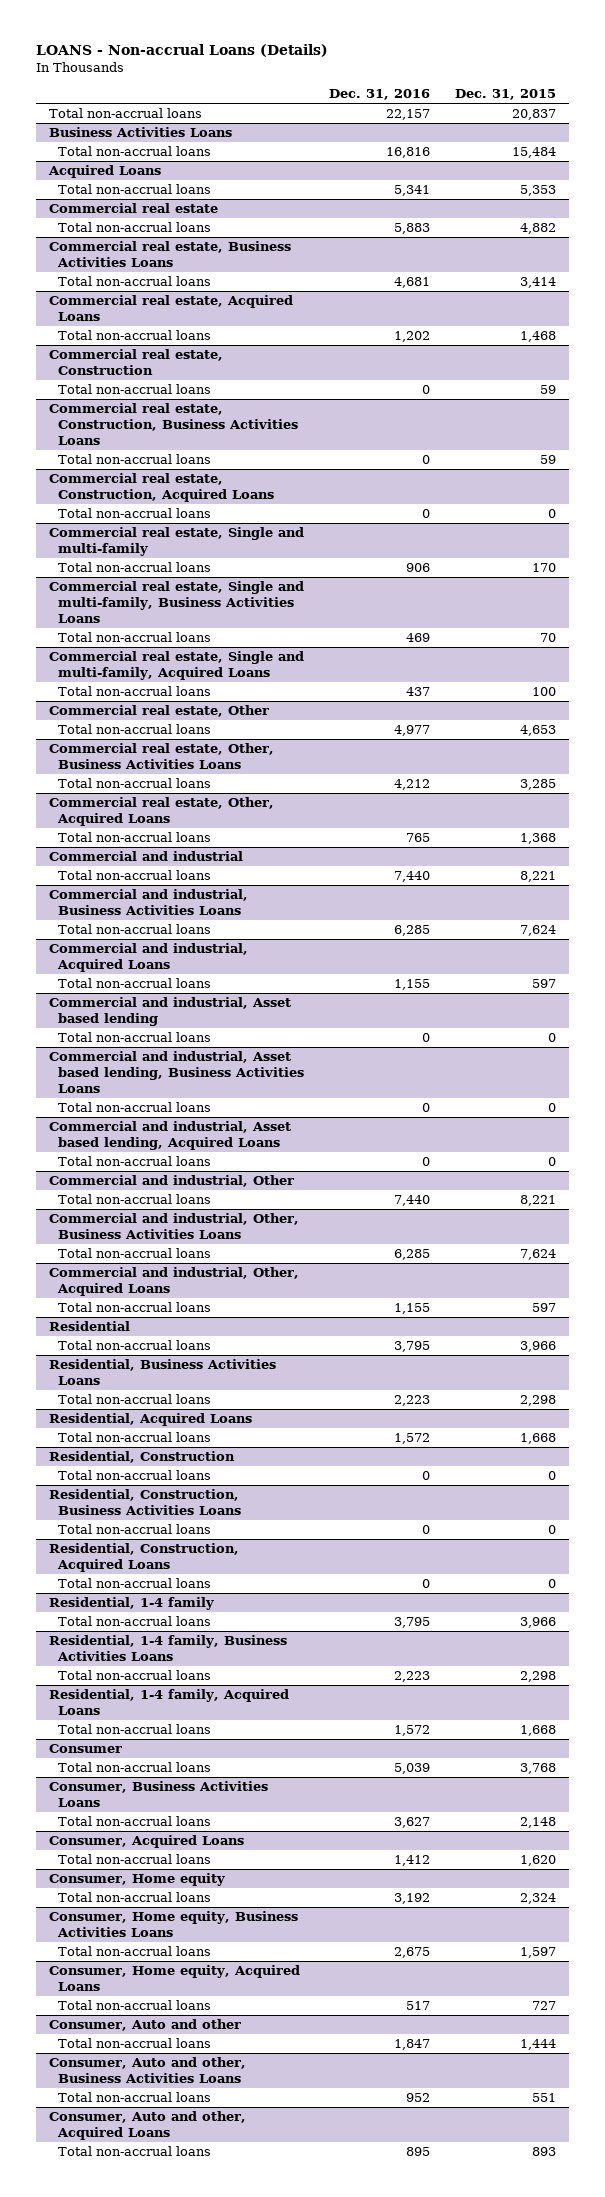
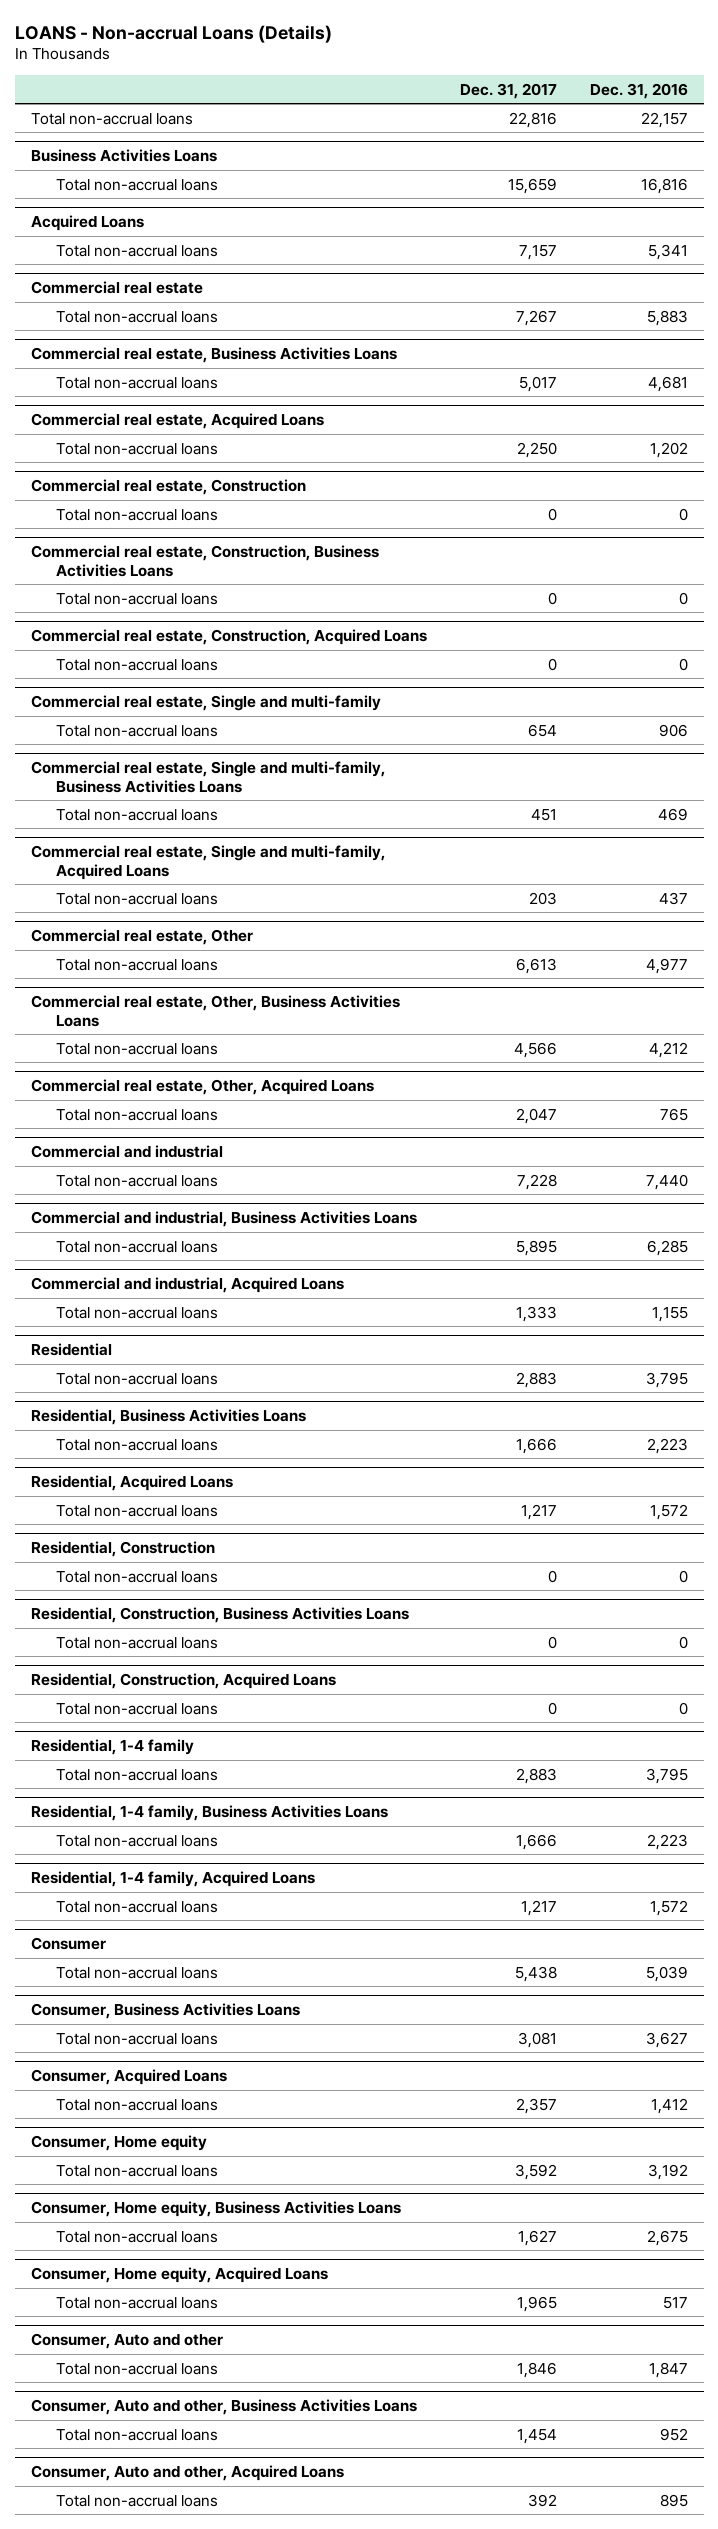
- | Dec. 31, 2016 | Dec. 31, 2015
+ | Dec. 31, 2017 | Dec. 31, 2016
- Commercial and industrial, Asset based lending
- Total non-accrual loans | 0 | 0
- Commercial and industrial, Asset based lending, Business Activities Loans
- Total non-accrual loans | 0 | 0
- Commercial and industrial, Asset based lending, Acquired Loans
- Total non-accrual loans | 0 | 0
- Commercial and industrial, Other
- Total non-accrual loans | 7,440 | 8,221
- Commercial and industrial, Other, Business Activities Loans
- Total non-accrual loans | 6,285 | 7,624
- Commercial and industrial, Other, Acquired Loans
- Total non-accrual loans | 1,155 | 597

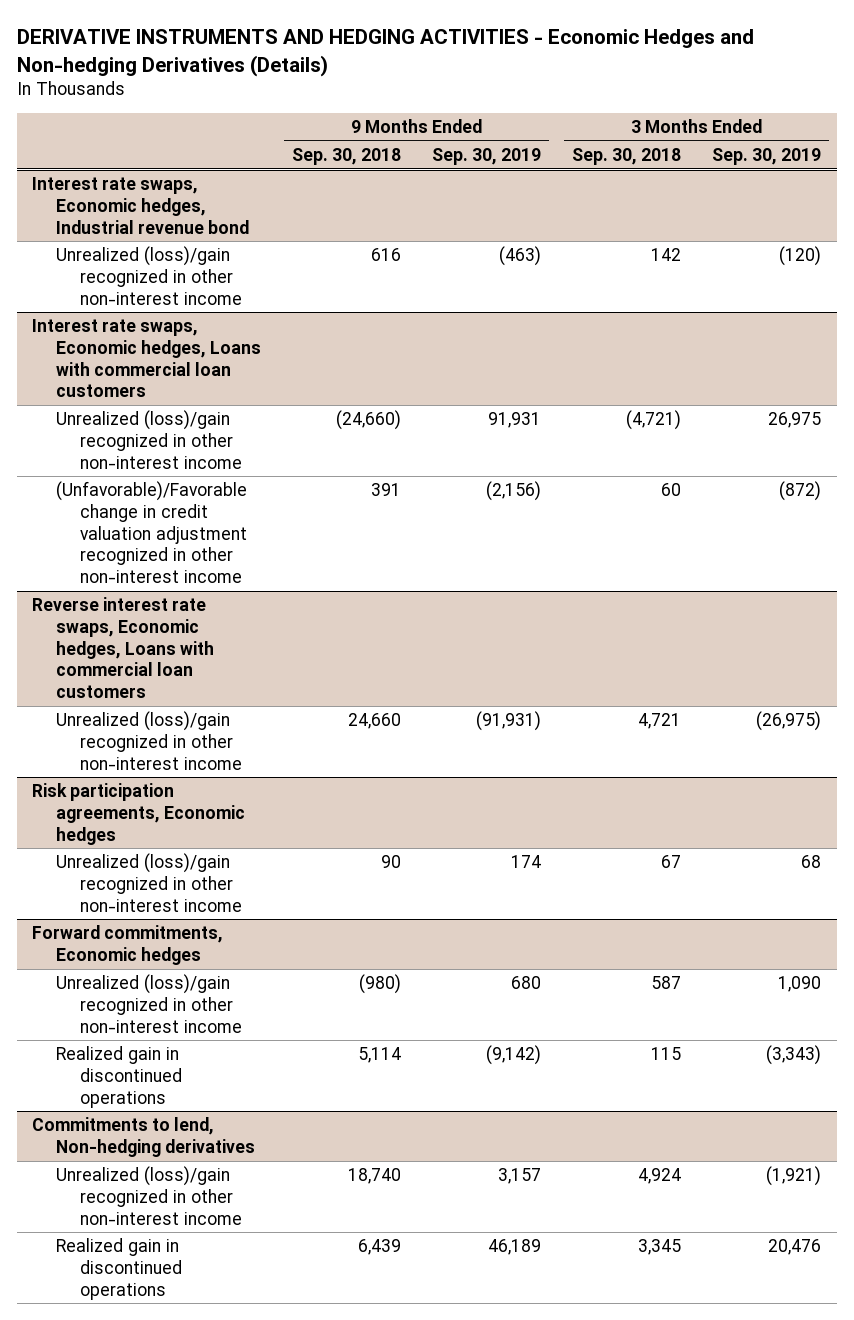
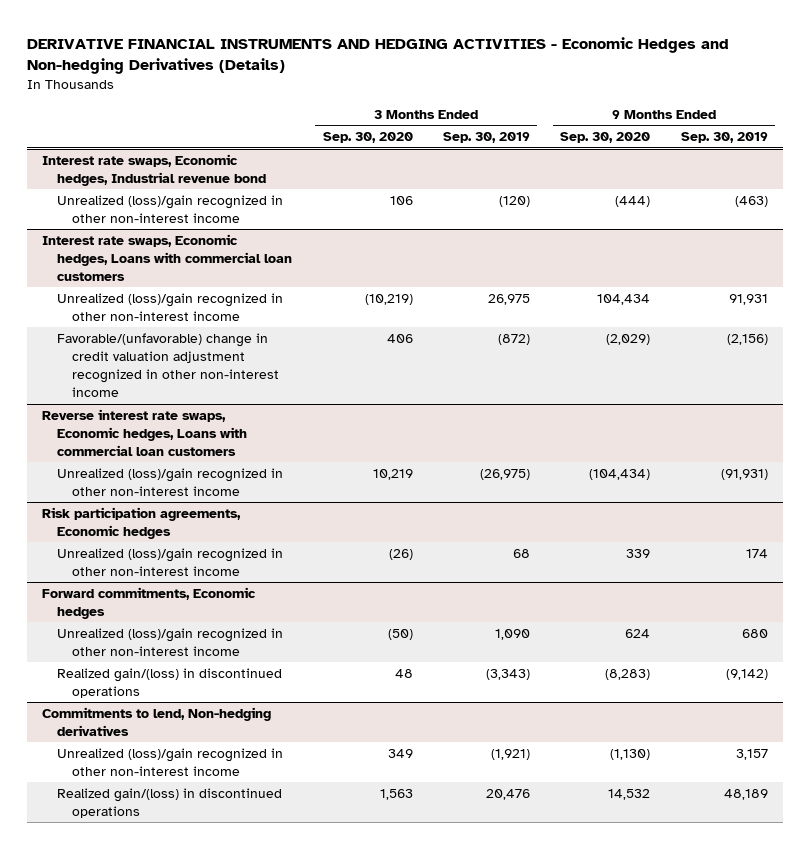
- DERIVATIVE INSTRUMENTS AND HEDGING ACTIVITIES - Economic Hedges and Non-hedging Derivatives (Details)
+ DERIVATIVE FINANCIAL INSTRUMENTS AND HEDGING ACTIVITIES - Economic Hedges and Non-hedging Derivatives (Details)
- | 9 Months Ended Sep. 30, 2018 | 9 Months Ended Sep. 30, 2019 | 3 Months Ended Sep. 30, 2018 | 3 Months Ended Sep. 30, 2019
+ | 3 Months Ended Sep. 30, 2020 | 3 Months Ended Sep. 30, 2019 | 9 Months Ended Sep. 30, 2020 | 9 Months Ended Sep. 30, 2019
@ Interest rate swaps, Economic hedges, Loans with commercial loan customers
- (Unfavorable)/Favorable change in credit valuation adjustment recognized in other non-interest income | 391 | (2,156) | 60 | (872)
+ Favorable/(unfavorable) change in credit valuation adjustment recognized in other non-interest income | 406 | (872) | (2,029) | (2,156)
@ Forward commitments, Economic hedges
- Realized gain in discontinued operations | 5,114 | (9,142) | 115 | (3,343)
+ Realized gain/(loss) in discontinued operations | 48 | (3,343) | (8,283) | (9,142)
@ Commitments to lend, Non-hedging derivatives
- Realized gain in discontinued operations | 6,439 | 46,189 | 3,345 | 20,476
+ Realized gain/(loss) in discontinued operations | 1,563 | 20,476 | 14,532 | 48,189

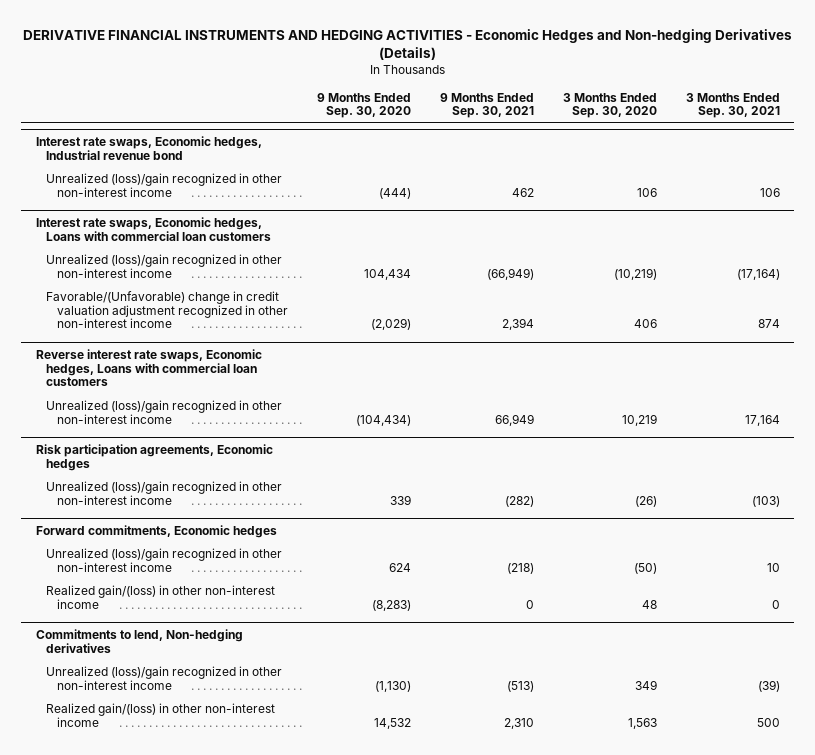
- | 3 Months Ended Sep. 30, 2020 | 3 Months Ended Sep. 30, 2019 | 9 Months Ended Sep. 30, 2020 | 9 Months Ended Sep. 30, 2019
+ | 9 Months Ended Sep. 30, 2020 | 9 Months Ended Sep. 30, 2021 | 3 Months Ended Sep. 30, 2020 | 3 Months Ended Sep. 30, 2021
@ Interest rate swaps, Economic hedges, Loans with commercial loan customers
- Favorable/(unfavorable) change in credit valuation adjustment recognized in other non-interest income | 406 | (872) | (2,029) | (2,156)
+ Favorable/(Unfavorable) change in credit valuation adjustment recognized in other non-interest income | (2,029) | 2,394 | 406 | 874
@ Forward commitments, Economic hedges
- Realized gain/(loss) in discontinued operations | 48 | (3,343) | (8,283) | (9,142)
+ Realized gain/(loss) in other non-interest income | (8,283) | 0 | 48 | 0
@ Commitments to lend, Non-hedging derivatives
- Realized gain/(loss) in discontinued operations | 1,563 | 20,476 | 14,532 | 48,189
+ Realized gain/(loss) in other non-interest income | 14,532 | 2,310 | 1,563 | 500

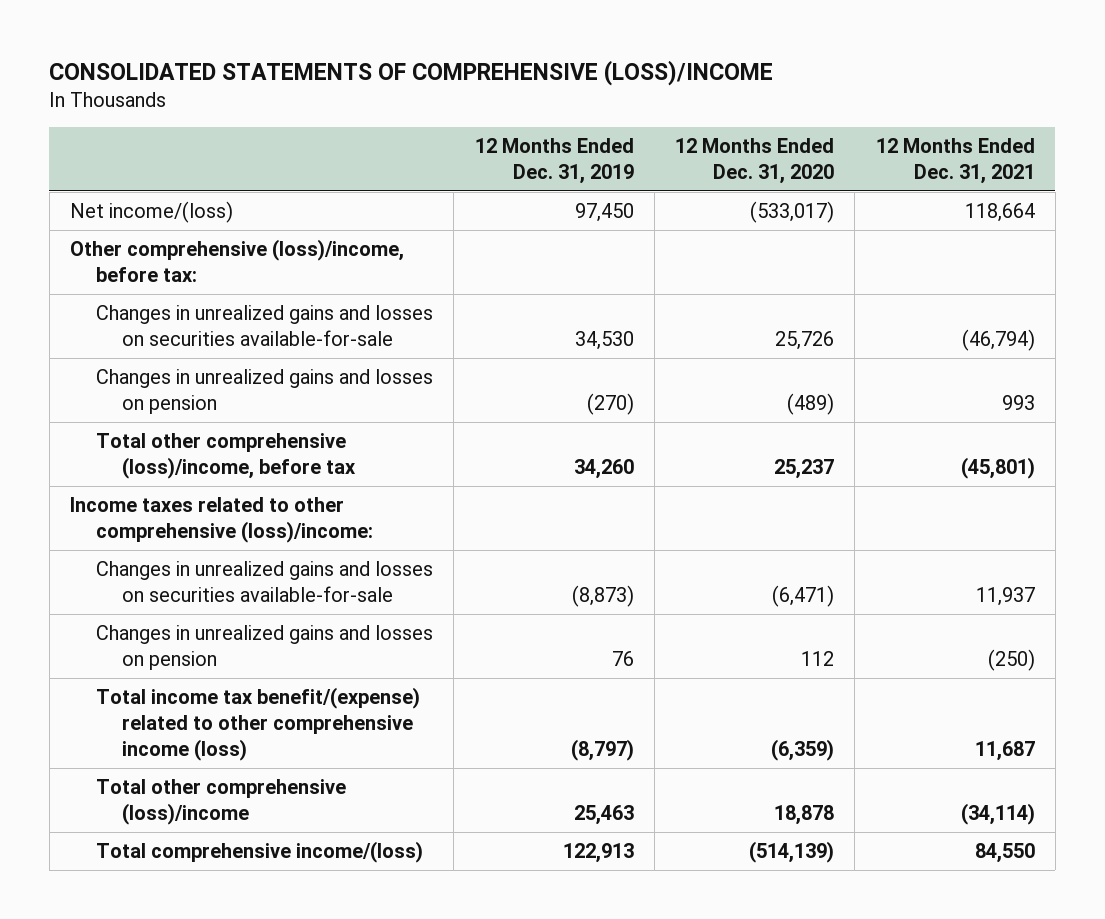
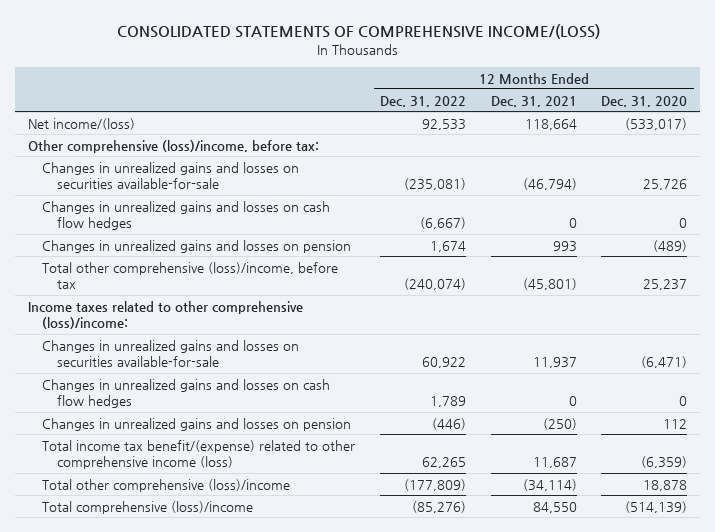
- CONSOLIDATED STATEMENTS OF COMPREHENSIVE (LOSS)/INCOME
+ CONSOLIDATED STATEMENTS OF COMPREHENSIVE INCOME/(LOSS)
- | 12 Months Ended Dec. 31, 2019 | 12 Months Ended Dec. 31, 2020 | 12 Months Ended Dec. 31, 2021
+ | 12 Months Ended Dec. 31, 2022 | 12 Months Ended Dec. 31, 2021 | 12 Months Ended Dec. 31, 2020
+ Changes in unrealized gains and losses on cash flow hedges | (6,667) | 0 | 0
+ Changes in unrealized gains and losses on cash flow hedges | 1,789 | 0 | 0
- Total comprehensive income/(loss) | 122,913 | (514,139) | 84,550
+ Total comprehensive (loss)/income | (85,276) | 84,550 | (514,139)

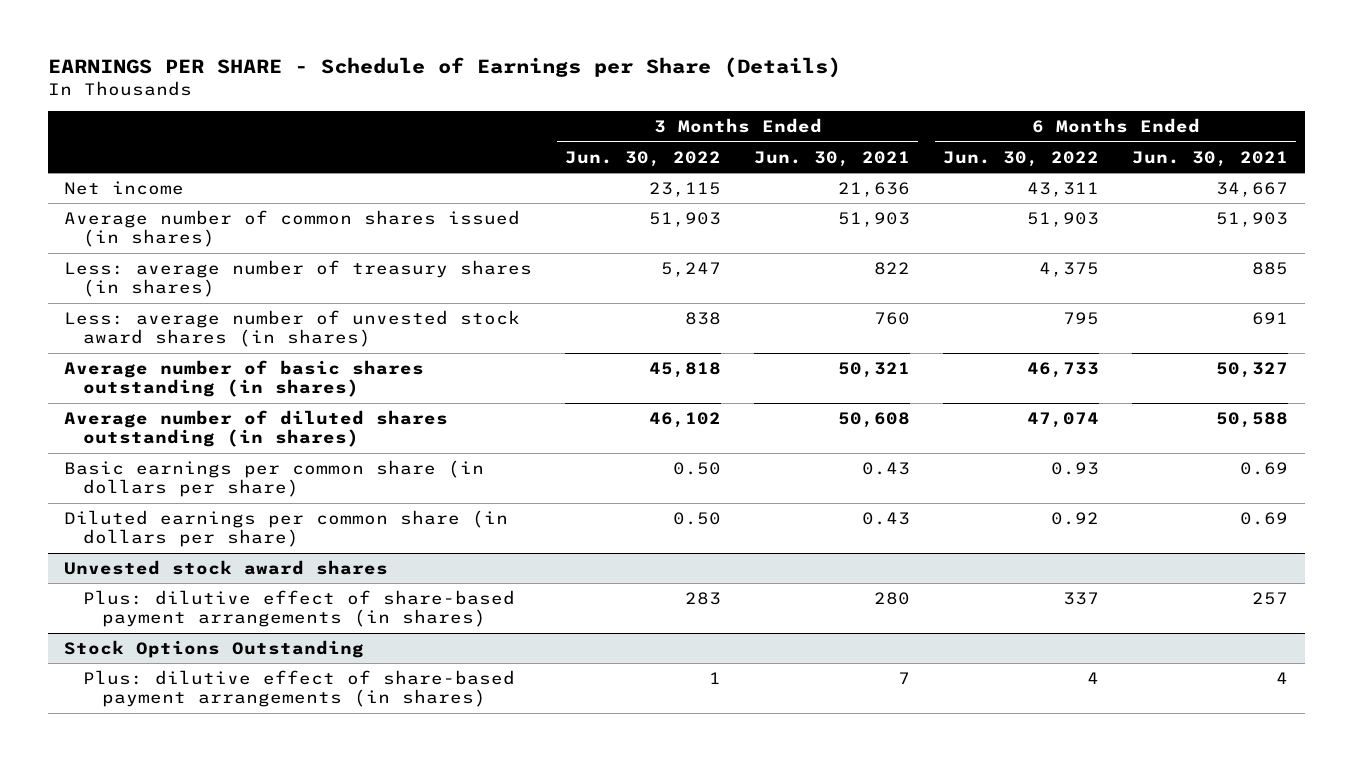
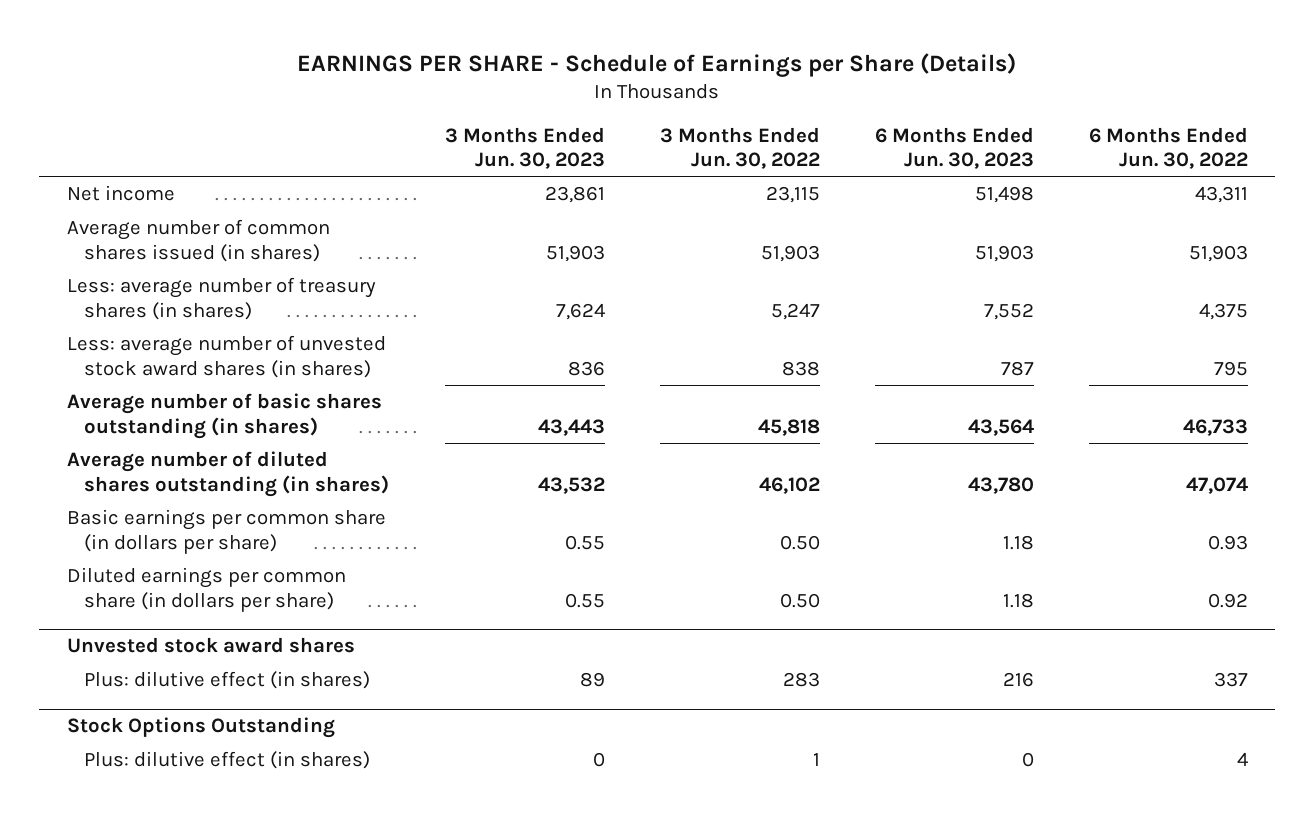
- | 3 Months Ended Jun. 30, 2022 | 3 Months Ended Jun. 30, 2021 | 6 Months Ended Jun. 30, 2022 | 6 Months Ended Jun. 30, 2021
+ | 3 Months Ended Jun. 30, 2023 | 3 Months Ended Jun. 30, 2022 | 6 Months Ended Jun. 30, 2023 | 6 Months Ended Jun. 30, 2022
@ Unvested stock award shares
- Plus: dilutive effect of share-based payment arrangements (in shares) | 283 | 280 | 337 | 257
+ Plus: dilutive effect (in shares) | 89 | 283 | 216 | 337
@ Stock Options Outstanding
- Plus: dilutive effect of share-based payment arrangements (in shares) | 1 | 7 | 4 | 4
+ Plus: dilutive effect (in shares) | 0 | 1 | 0 | 4

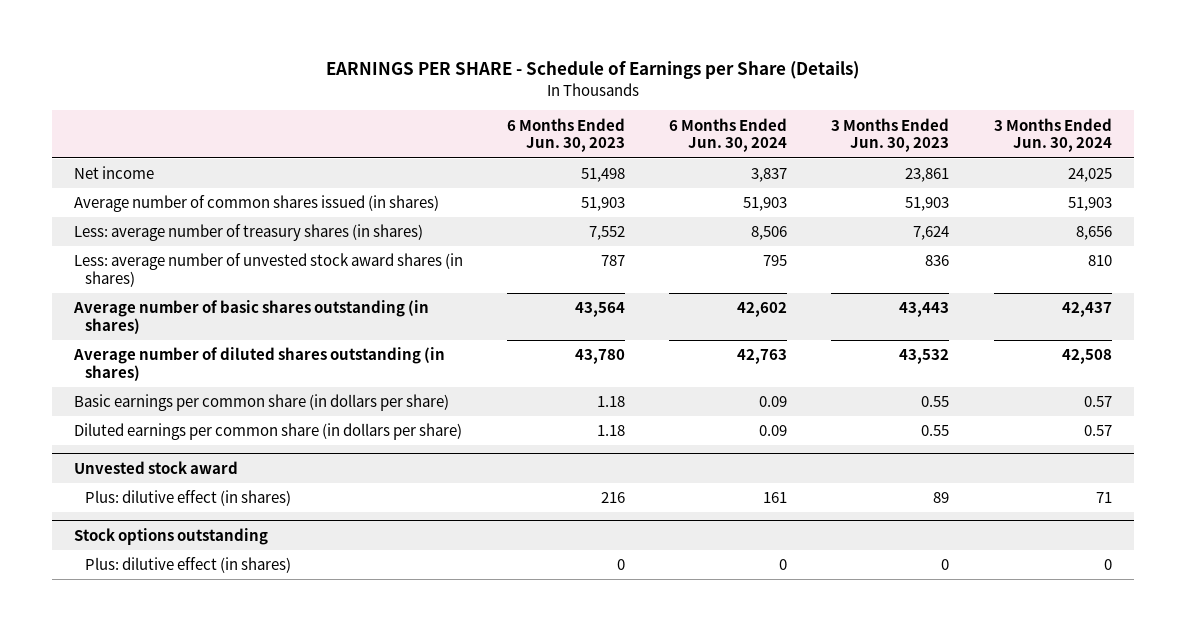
- | 3 Months Ended Jun. 30, 2023 | 3 Months Ended Jun. 30, 2022 | 6 Months Ended Jun. 30, 2023 | 6 Months Ended Jun. 30, 2022
+ | 6 Months Ended Jun. 30, 2023 | 6 Months Ended Jun. 30, 2024 | 3 Months Ended Jun. 30, 2023 | 3 Months Ended Jun. 30, 2024
- Unvested stock award shares
+ Unvested stock award
- Stock Options Outstanding
+ Stock options outstanding

